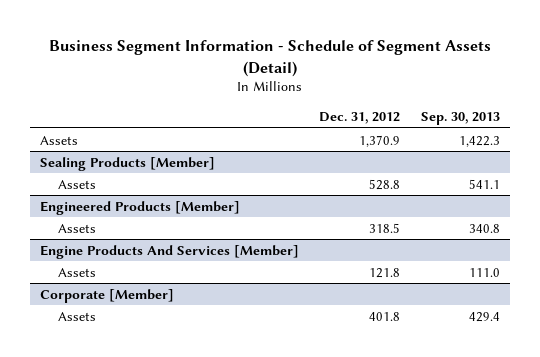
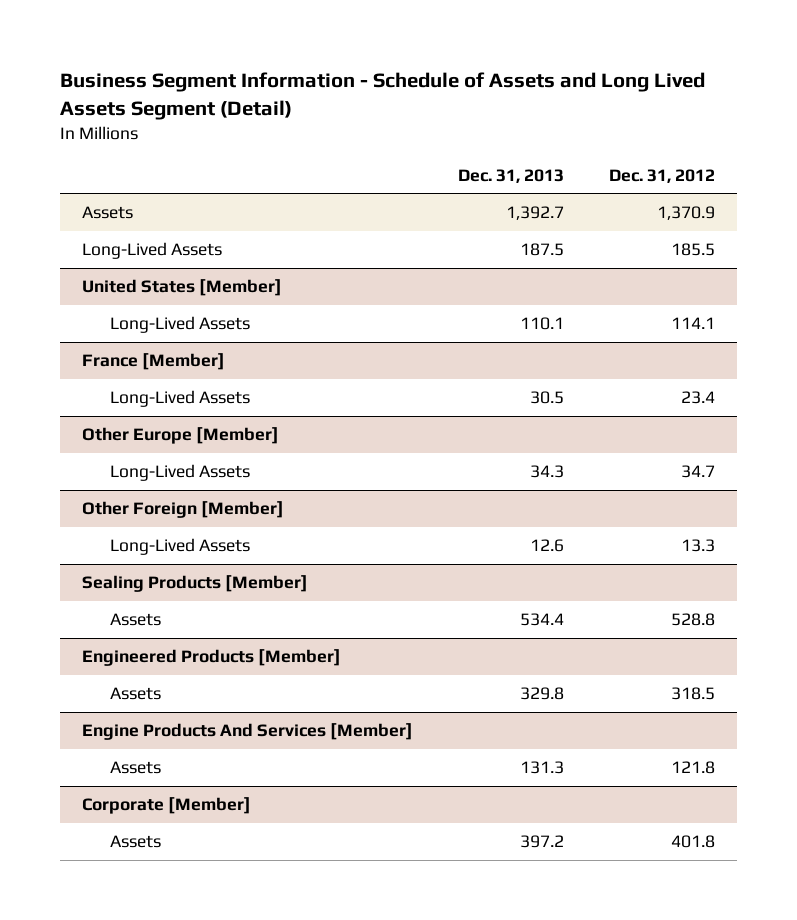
- Business Segment Information - Schedule of Segment Assets (Detail)
+ Business Segment Information - Schedule of Assets and Long Lived Assets Segment (Detail)
- | Dec. 31, 2012 | Sep. 30, 2013
+ | Dec. 31, 2013 | Dec. 31, 2012
+ Long-Lived Assets | 187.5 | 185.5
+ United States [Member]
+ Long-Lived Assets | 110.1 | 114.1
+ France [Member]
+ Long-Lived Assets | 30.5 | 23.4
+ Other Europe [Member]
+ Long-Lived Assets | 34.3 | 34.7
+ Other Foreign [Member]
+ Long-Lived Assets | 12.6 | 13.3

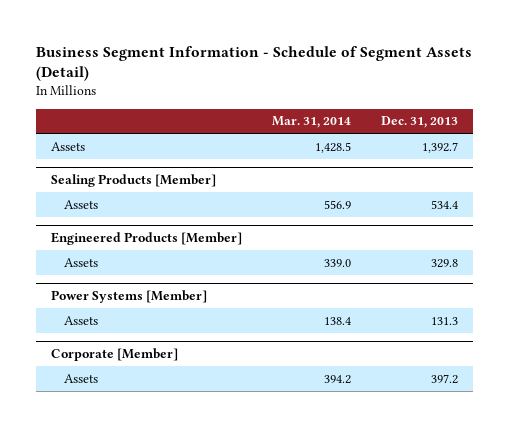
- Business Segment Information - Schedule of Assets and Long Lived Assets Segment (Detail)
+ Business Segment Information - Schedule of Segment Assets (Detail)
- | Dec. 31, 2013 | Dec. 31, 2012
+ | Mar. 31, 2014 | Dec. 31, 2013
- Long-Lived Assets | 187.5 | 185.5
- United States [Member]
- Long-Lived Assets | 110.1 | 114.1
- France [Member]
- Long-Lived Assets | 30.5 | 23.4
- Other Europe [Member]
- Long-Lived Assets | 34.3 | 34.7
- Other Foreign [Member]
- Long-Lived Assets | 12.6 | 13.3
- Engine Products And Services [Member]
+ Power Systems [Member]

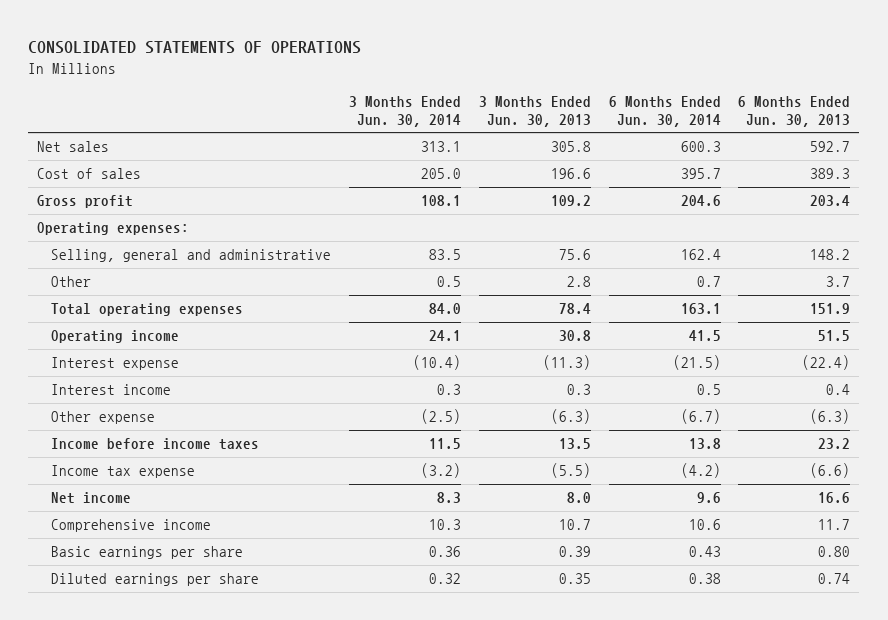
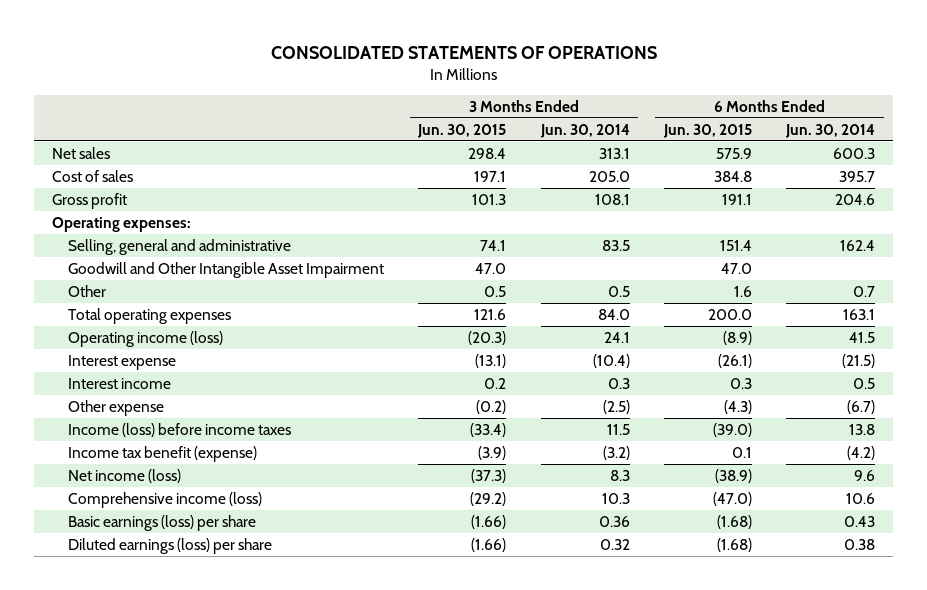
- | 3 Months Ended Jun. 30, 2014 | 3 Months Ended Jun. 30, 2013 | 6 Months Ended Jun. 30, 2014 | 6 Months Ended Jun. 30, 2013
+ | 3 Months Ended Jun. 30, 2015 | 3 Months Ended Jun. 30, 2014 | 6 Months Ended Jun. 30, 2015 | 6 Months Ended Jun. 30, 2014
+ Goodwill and Other Intangible Asset Impairment | 47.0 | | 47.0 |
- Operating income | 24.1 | 30.8 | 41.5 | 51.5
+ Operating income (loss) | (20.3) | 24.1 | (8.9) | 41.5
- Income before income taxes | 11.5 | 13.5 | 13.8 | 23.2
- Income tax expense | (3.2) | (5.5) | (4.2) | (6.6)
- Net income | 8.3 | 8.0 | 9.6 | 16.6
- Comprehensive income | 10.3 | 10.7 | 10.6 | 11.7
- Basic earnings per share | 0.36 | 0.39 | 0.43 | 0.80
- Diluted earnings per share | 0.32 | 0.35 | 0.38 | 0.74
+ Income (loss) before income taxes | (33.4) | 11.5 | (39.0) | 13.8
+ Income tax benefit (expense) | (3.9) | (3.2) | 0.1 | (4.2)
+ Net income (loss) | (37.3) | 8.3 | (38.9) | 9.6
+ Comprehensive income (loss) | (29.2) | 10.3 | (47.0) | 10.6
+ Basic earnings (loss) per share | (1.66) | 0.36 | (1.68) | 0.43
+ Diluted earnings (loss) per share | (1.66) | 0.32 | (1.68) | 0.38

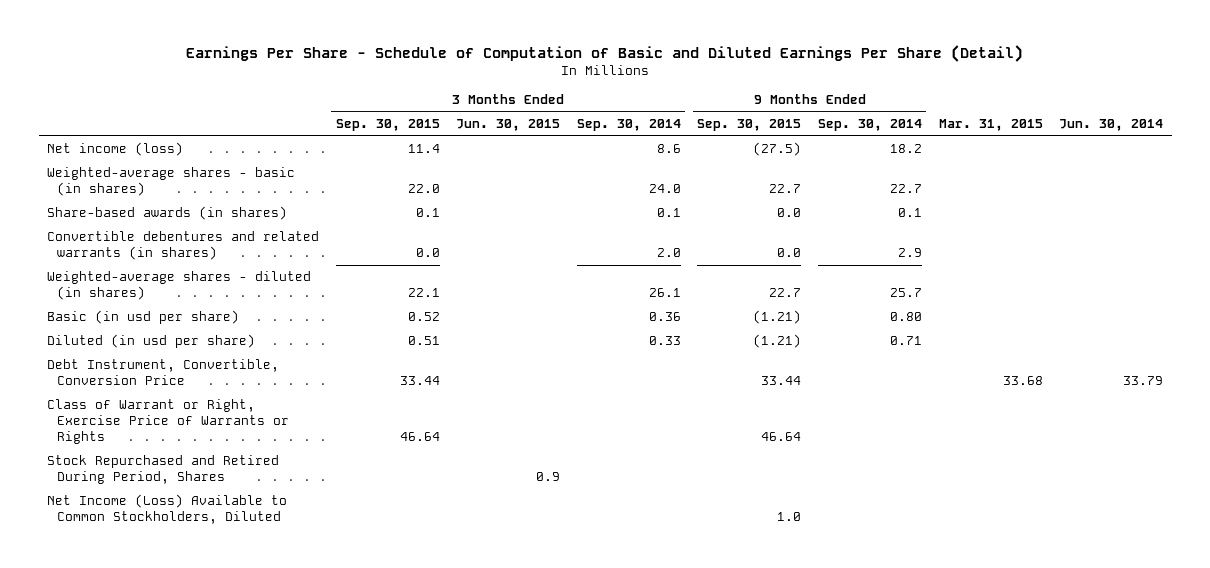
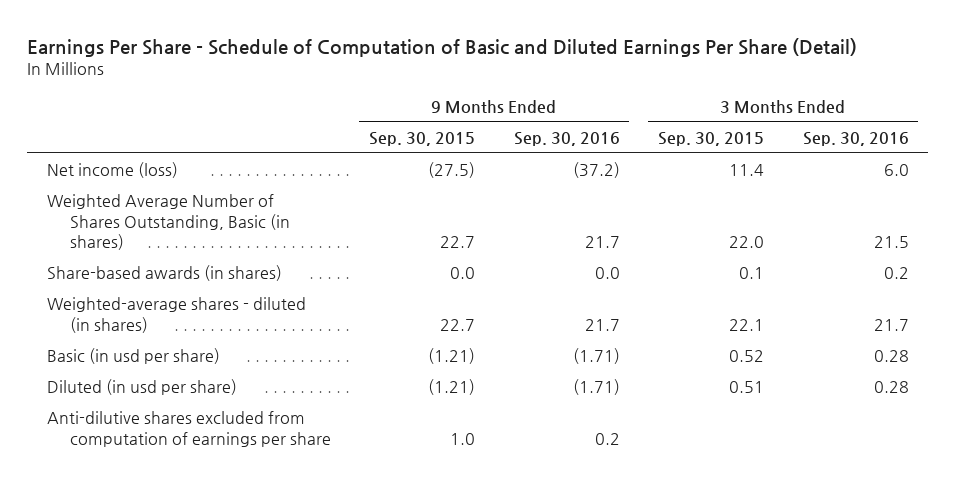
- | 3 Months Ended Sep. 30, 2015 | 3 Months Ended Jun. 30, 2015 | 3 Months Ended Sep. 30, 2014 | 9 Months Ended Sep. 30, 2015 | 9 Months Ended Sep. 30, 2014 | Mar. 31, 2015 | Jun. 30, 2014
+ | 9 Months Ended Sep. 30, 2015 | 9 Months Ended Sep. 30, 2016 | 3 Months Ended Sep. 30, 2015 | 3 Months Ended Sep. 30, 2016
- Weighted-average shares - basic (in shares) | 22.0 | | 24.0 | 22.7 | 22.7 | |
+ Weighted Average Number of Shares Outstanding, Basic (in shares) | 22.7 | 21.7 | 22.0 | 21.5
- Convertible debentures and related warrants (in shares) | 0.0 | | 2.0 | 0.0 | 2.9 | |
- Debt Instrument, Convertible, Conversion Price | 33.44 | | | 33.44 | | 33.68 | 33.79
- Class of Warrant or Right, Exercise Price of Warrants or Rights | 46.64 | | | 46.64 | | |
- Stock Repurchased and Retired During Period, Shares | | 0.9 | | | | |
- Net Income (Loss) Available to Common Stockholders, Diluted | | | | 1.0 | | |
+ Anti-dilutive shares excluded from computation of earnings per share | 1.0 | 0.2 | |

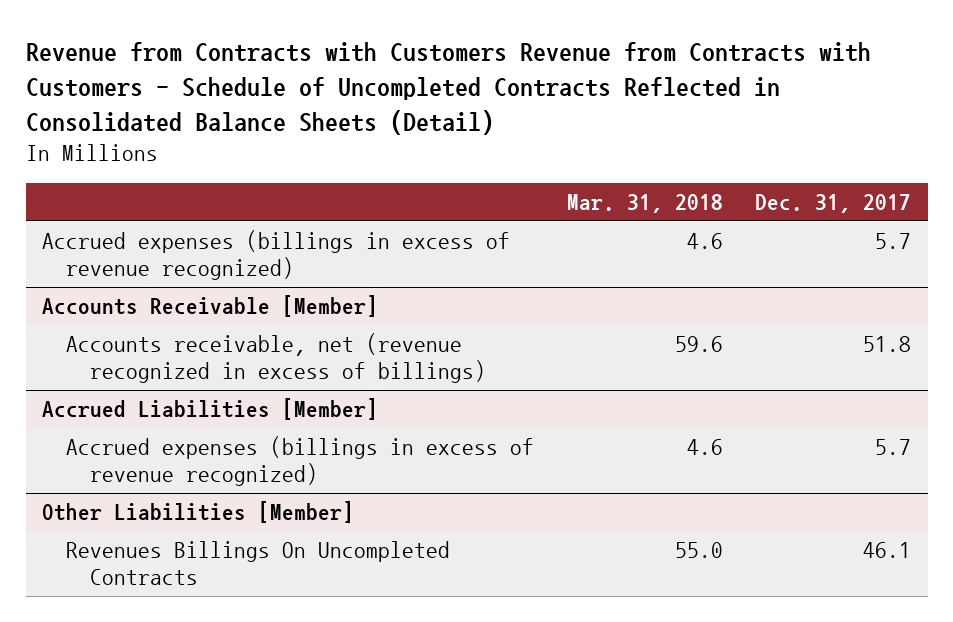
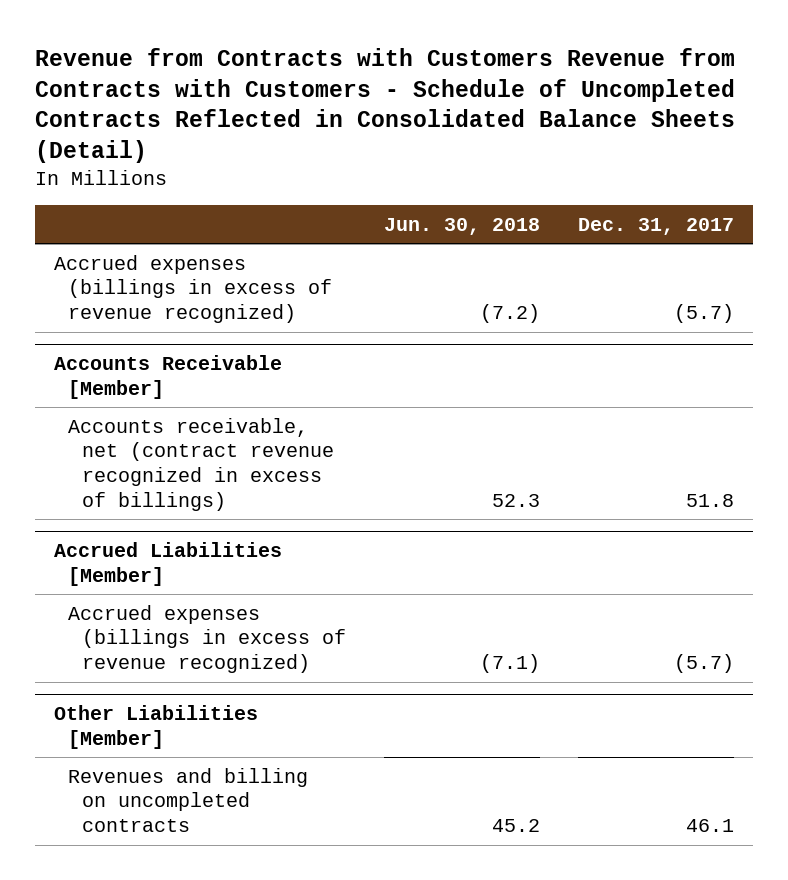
- | Mar. 31, 2018 | Dec. 31, 2017
+ | Jun. 30, 2018 | Dec. 31, 2017
- Accrued expenses (billings in excess of revenue recognized) | 4.6 | 5.7
+ Accrued expenses (billings in excess of revenue recognized) | (7.2) | (5.7)
@ Accounts Receivable [Member]
- Accounts receivable, net (revenue recognized in excess of billings) | 59.6 | 51.8
+ Accounts receivable, net (contract revenue recognized in excess of billings) | 52.3 | 51.8
@ Accrued Liabilities [Member]
- Accrued expenses (billings in excess of revenue recognized) | 4.6 | 5.7
+ Accrued expenses (billings in excess of revenue recognized) | (7.1) | (5.7)
@ Other Liabilities [Member]
- Revenues Billings On Uncompleted Contracts | 55.0 | 46.1
+ Revenues and billing on uncompleted contracts | 45.2 | 46.1

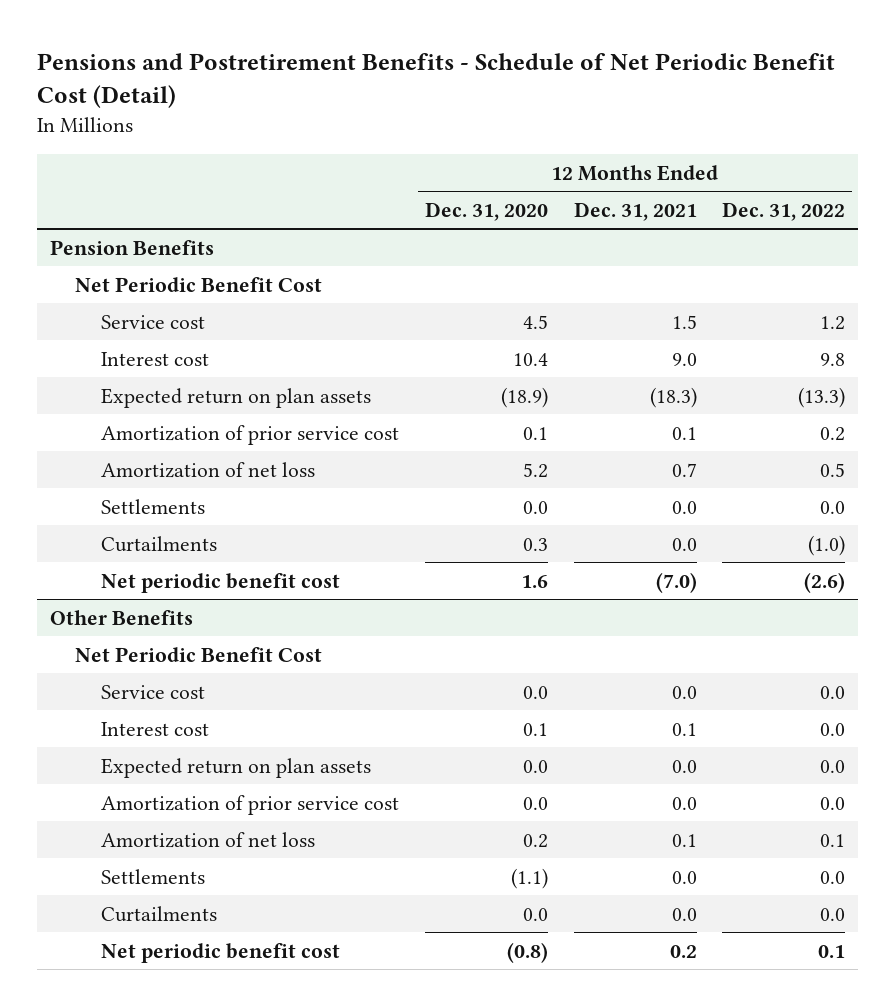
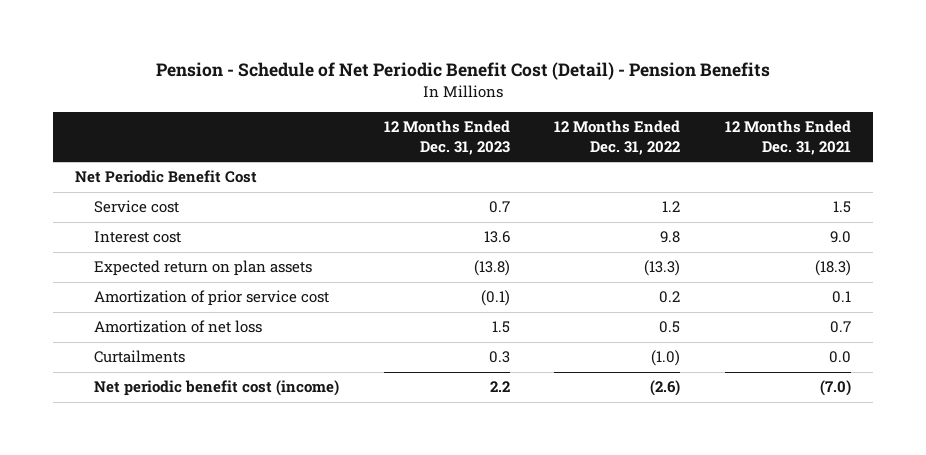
- Pensions and Postretirement Benefits - Schedule of Net Periodic Benefit Cost (Detail)
+ Pension - Schedule of Net Periodic Benefit Cost (Detail) - Pension Benefits
- | 12 Months Ended Dec. 31, 2020 | 12 Months Ended Dec. 31, 2021 | 12 Months Ended Dec. 31, 2022
+ | 12 Months Ended Dec. 31, 2023 | 12 Months Ended Dec. 31, 2022 | 12 Months Ended Dec. 31, 2021
- Pension Benefits
- Settlements | 0.0 | 0.0 | 0.0
- Net periodic benefit cost | 1.6 | (7.0) | (2.6)
- Other Benefits
- Net Periodic Benefit Cost
- Service cost | 0.0 | 0.0 | 0.0
- Interest cost | 0.1 | 0.1 | 0.0
- Expected return on plan assets | 0.0 | 0.0 | 0.0
- Amortization of prior service cost | 0.0 | 0.0 | 0.0
- Amortization of net loss | 0.2 | 0.1 | 0.1
- Settlements | (1.1) | 0.0 | 0.0
- Curtailments | 0.0 | 0.0 | 0.0
- Net periodic benefit cost | (0.8) | 0.2 | 0.1
+ Net periodic benefit cost (income) | 2.2 | (2.6) | (7.0)

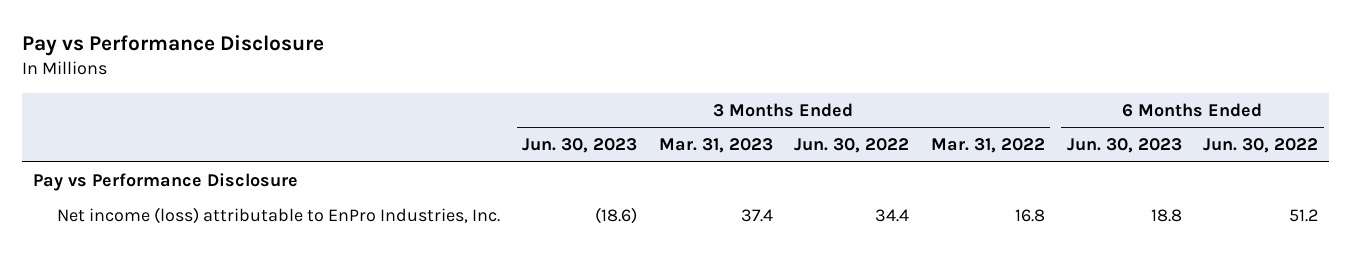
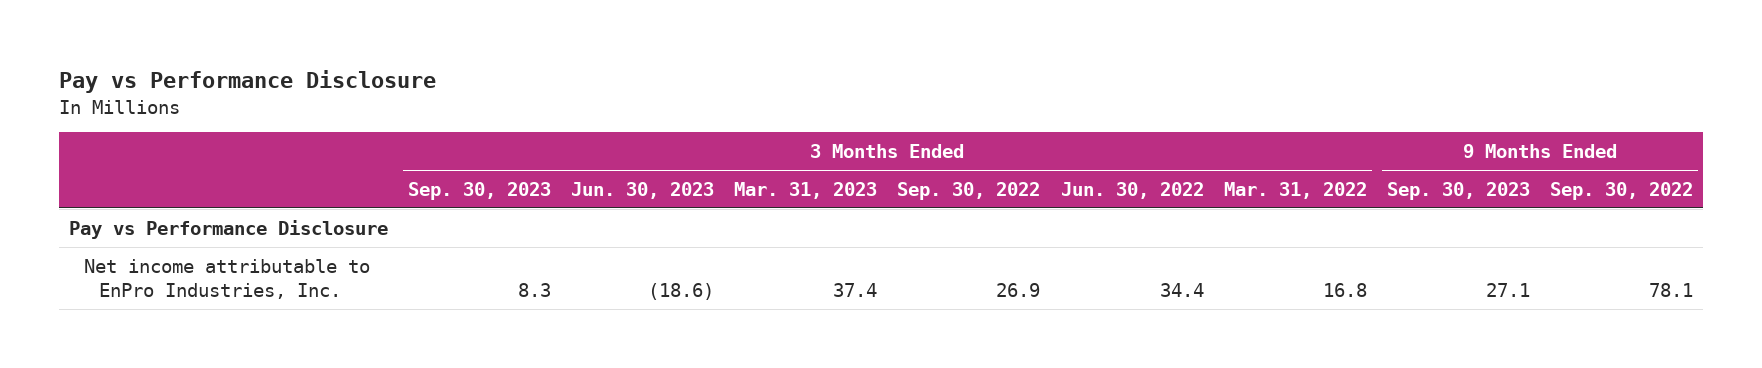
- | 3 Months Ended Jun. 30, 2023 | 3 Months Ended Mar. 31, 2023 | 3 Months Ended Jun. 30, 2022 | 3 Months Ended Mar. 31, 2022 | 6 Months Ended Jun. 30, 2023 | 6 Months Ended Jun. 30, 2022
+ | 3 Months Ended Sep. 30, 2023 | 3 Months Ended Jun. 30, 2023 | 3 Months Ended Mar. 31, 2023 | 3 Months Ended Sep. 30, 2022 | 3 Months Ended Jun. 30, 2022 | 3 Months Ended Mar. 31, 2022 | 9 Months Ended Sep. 30, 2023 | 9 Months Ended Sep. 30, 2022
- Net income (loss) attributable to EnPro Industries, Inc. | (18.6) | 37.4 | 34.4 | 16.8 | 18.8 | 51.2
+ Net income attributable to EnPro Industries, Inc. | 8.3 | (18.6) | 37.4 | 26.9 | 34.4 | 16.8 | 27.1 | 78.1

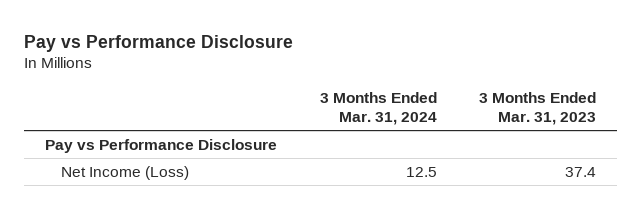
- | 3 Months Ended Sep. 30, 2023 | 3 Months Ended Jun. 30, 2023 | 3 Months Ended Mar. 31, 2023 | 3 Months Ended Sep. 30, 2022 | 3 Months Ended Jun. 30, 2022 | 3 Months Ended Mar. 31, 2022 | 9 Months Ended Sep. 30, 2023 | 9 Months Ended Sep. 30, 2022
+ | 3 Months Ended Mar. 31, 2024 | 3 Months Ended Mar. 31, 2023
- Net income attributable to EnPro Industries, Inc. | 8.3 | (18.6) | 37.4 | 26.9 | 34.4 | 16.8 | 27.1 | 78.1
+ Net Income (Loss) | 12.5 | 37.4

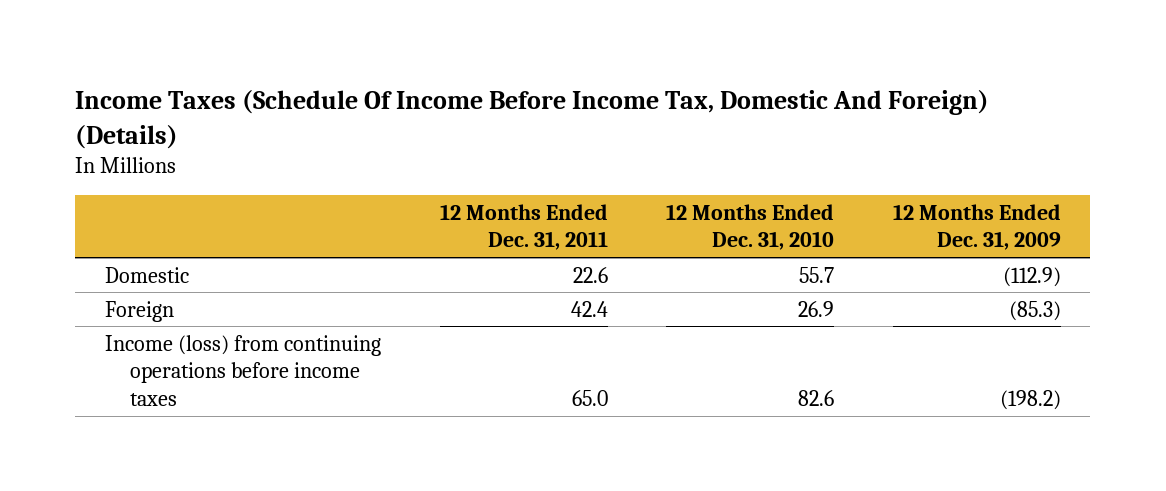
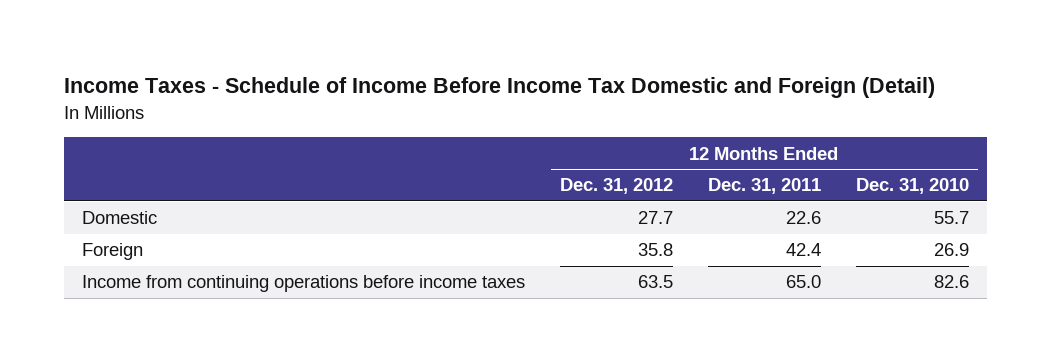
- Income Taxes (Schedule Of Income Before Income Tax, Domestic And Foreign) (Details)
+ Income Taxes - Schedule of Income Before Income Tax Domestic and Foreign (Detail)
- | 12 Months Ended Dec. 31, 2011 | 12 Months Ended Dec. 31, 2010 | 12 Months Ended Dec. 31, 2009
+ | 12 Months Ended Dec. 31, 2012 | 12 Months Ended Dec. 31, 2011 | 12 Months Ended Dec. 31, 2010
- Income (loss) from continuing operations before income taxes | 65.0 | 82.6 | (198.2)
+ Income from continuing operations before income taxes | 63.5 | 65.0 | 82.6

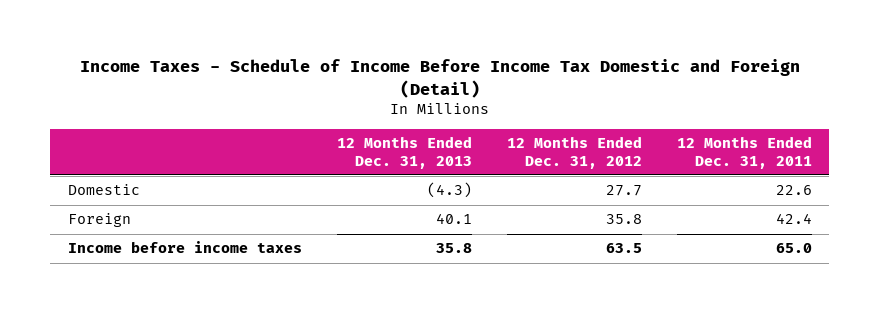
- | 12 Months Ended Dec. 31, 2012 | 12 Months Ended Dec. 31, 2011 | 12 Months Ended Dec. 31, 2010
+ | 12 Months Ended Dec. 31, 2013 | 12 Months Ended Dec. 31, 2012 | 12 Months Ended Dec. 31, 2011
- Income from continuing operations before income taxes | 63.5 | 65.0 | 82.6
+ Income before income taxes | 35.8 | 63.5 | 65.0

